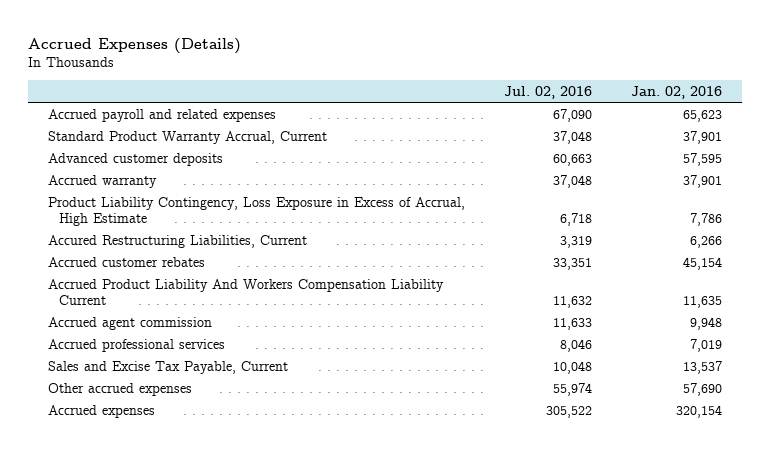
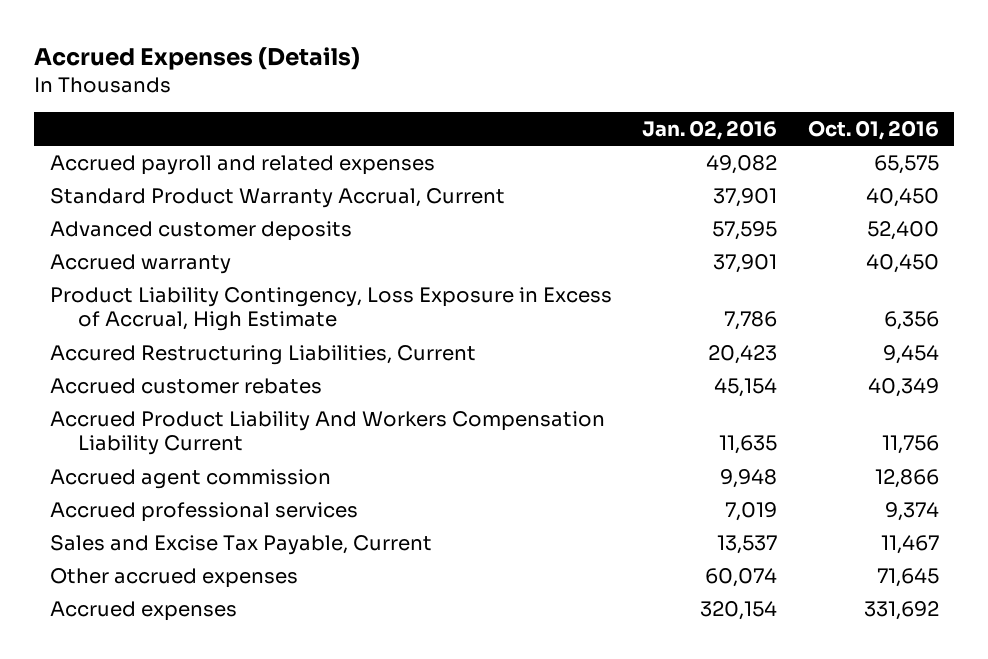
- | Jul. 02, 2016 | Jan. 02, 2016
+ | Jan. 02, 2016 | Oct. 01, 2016
- Accrued payroll and related expenses | 67,090 | 65,623
+ Accrued payroll and related expenses | 49,082 | 65,575
- Accured Restructuring Liabilities, Current | 3,319 | 6,266
+ Accured Restructuring Liabilities, Current | 20,423 | 9,454
- Other accrued expenses | 55,974 | 57,690
+ Other accrued expenses | 60,074 | 71,645

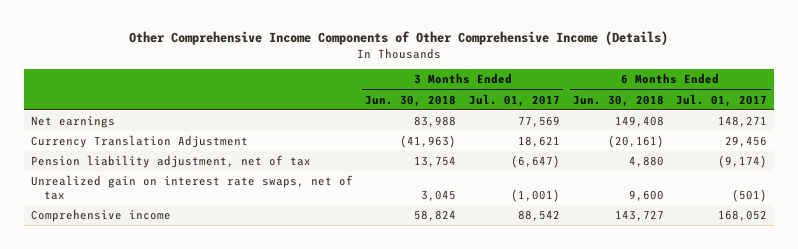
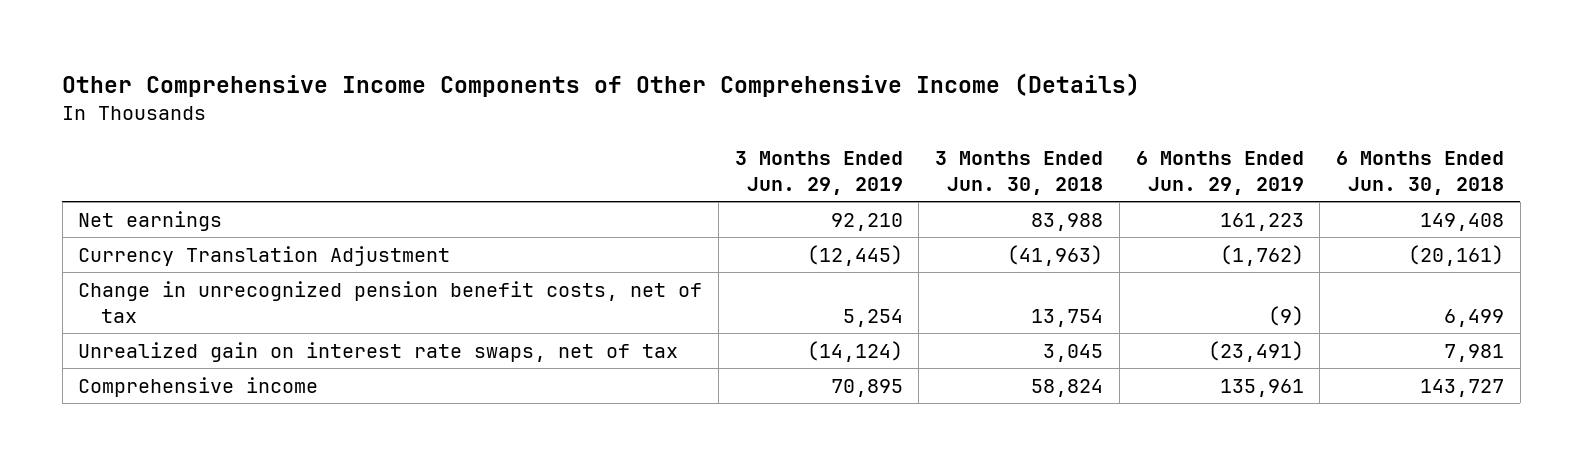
- | 3 Months Ended Jun. 30, 2018 | 3 Months Ended Jul. 01, 2017 | 6 Months Ended Jun. 30, 2018 | 6 Months Ended Jul. 01, 2017
+ | 3 Months Ended Jun. 29, 2019 | 3 Months Ended Jun. 30, 2018 | 6 Months Ended Jun. 29, 2019 | 6 Months Ended Jun. 30, 2018
- Pension liability adjustment, net of tax | 13,754 | (6,647) | 4,880 | (9,174)
- Unrealized gain on interest rate swaps, net of tax | 3,045 | (1,001) | 9,600 | (501)
+ Change in unrecognized pension benefit costs, net of tax | 5,254 | 13,754 | (9) | 6,499
+ Unrealized gain on interest rate swaps, net of tax | (14,124) | 3,045 | (23,491) | 7,981

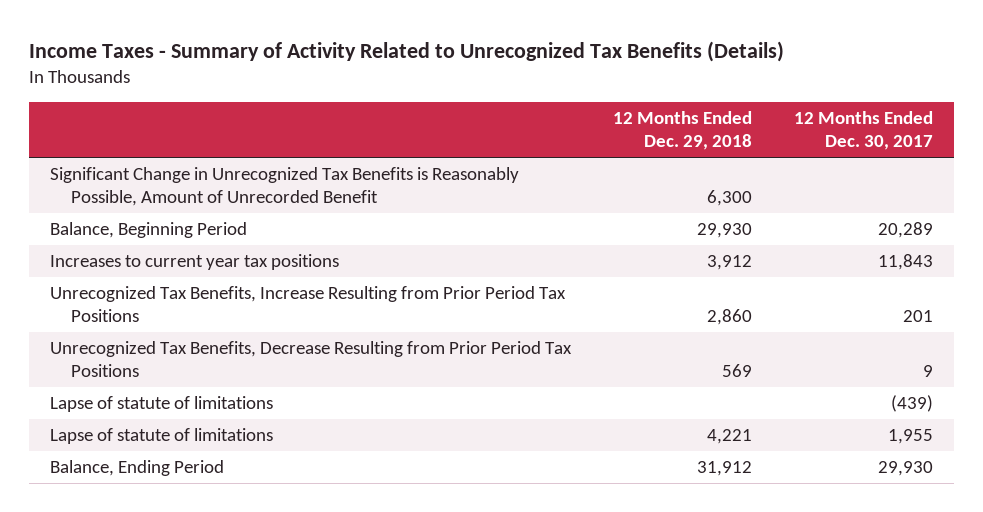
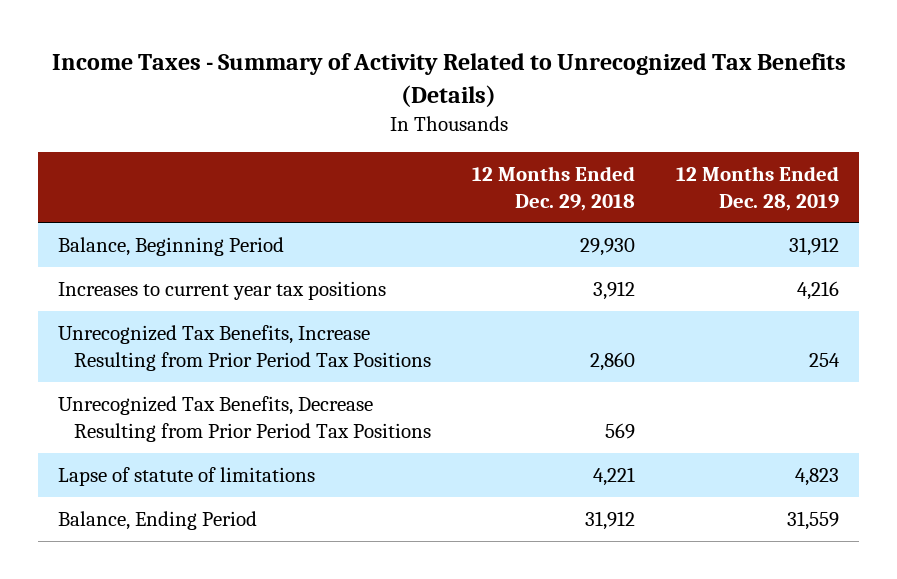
- | 12 Months Ended Dec. 29, 2018 | 12 Months Ended Dec. 30, 2017
+ | 12 Months Ended Dec. 29, 2018 | 12 Months Ended Dec. 28, 2019
- Significant Change in Unrecognized Tax Benefits is Reasonably Possible, Amount of Unrecorded Benefit | 6,300 |
- Lapse of statute of limitations | | (439)

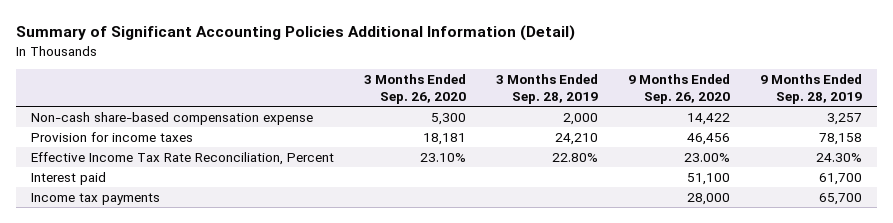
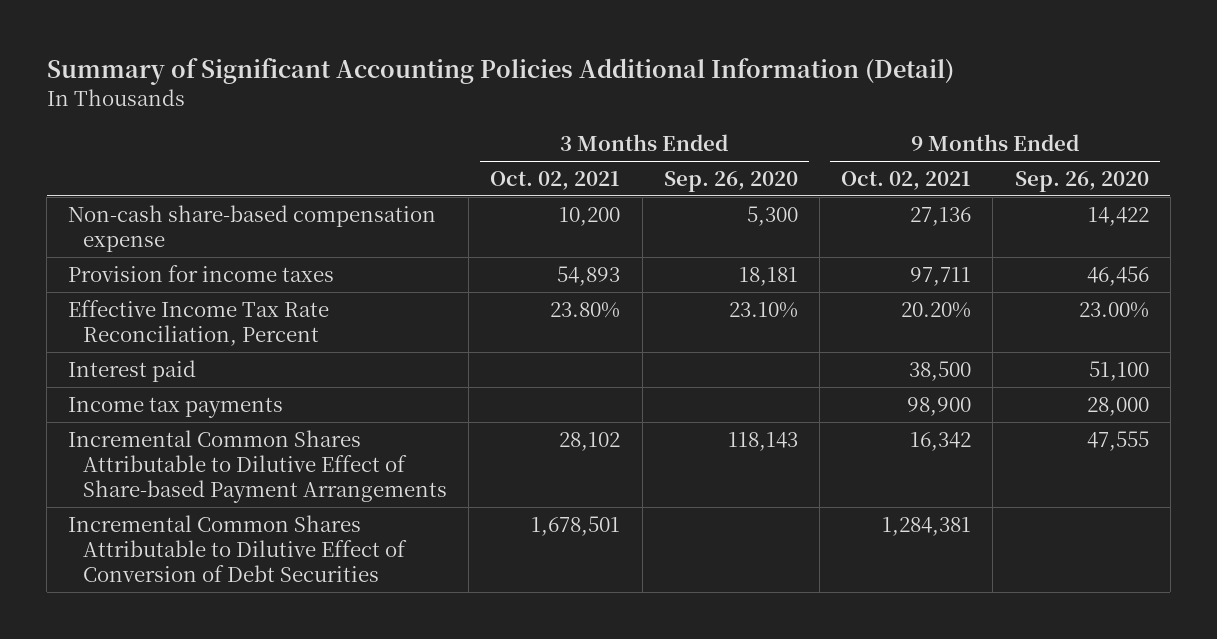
- | 3 Months Ended Sep. 26, 2020 | 3 Months Ended Sep. 28, 2019 | 9 Months Ended Sep. 26, 2020 | 9 Months Ended Sep. 28, 2019
+ | 3 Months Ended Oct. 02, 2021 | 3 Months Ended Sep. 26, 2020 | 9 Months Ended Oct. 02, 2021 | 9 Months Ended Sep. 26, 2020
+ Incremental Common Shares Attributable to Dilutive Effect of Share-based Payment Arrangements | 28,102 | 118,143 | 16,342 | 47,555
+ Incremental Common Shares Attributable to Dilutive Effect of Conversion of Debt Securities | 1,678,501 | | 1,284,381 |

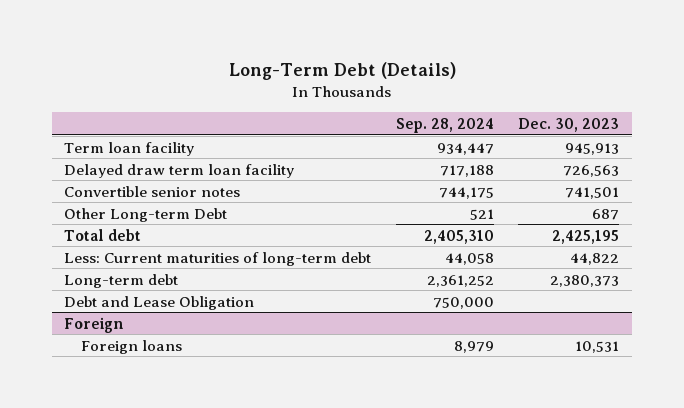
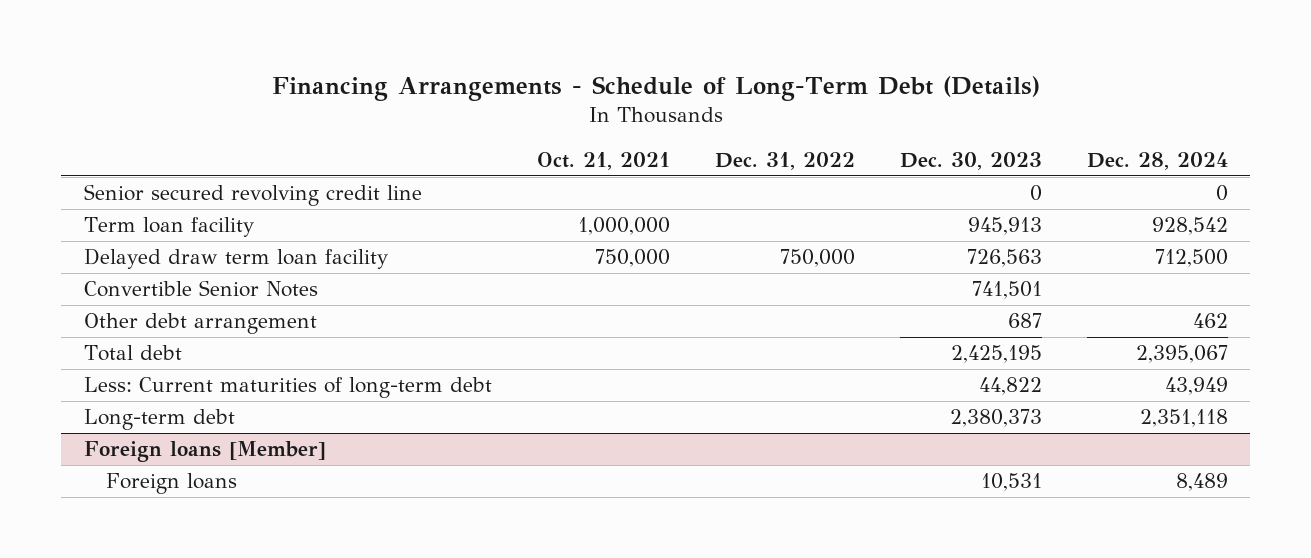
- Long-Term Debt (Details)
+ Financing Arrangements - Schedule of Long-Term Debt (Details)
- | Sep. 28, 2024 | Dec. 30, 2023
+ | Oct. 21, 2021 | Dec. 31, 2022 | Dec. 30, 2023 | Dec. 28, 2024
+ Senior secured revolving credit line | | | 0 | 0
- Convertible senior notes | 744,175 | 741,501
- Other Long-term Debt | 521 | 687
+ Convertible Senior Notes | | | 741,501 |
+ Other debt arrangement | | | 687 | 462
- Debt and Lease Obligation | 750,000 |
- Foreign
+ Foreign loans [Member]

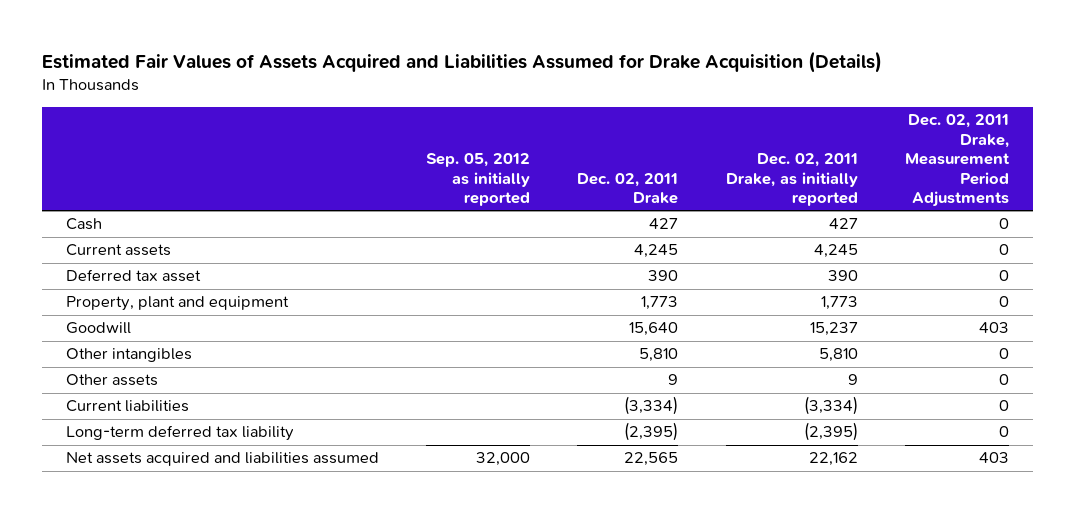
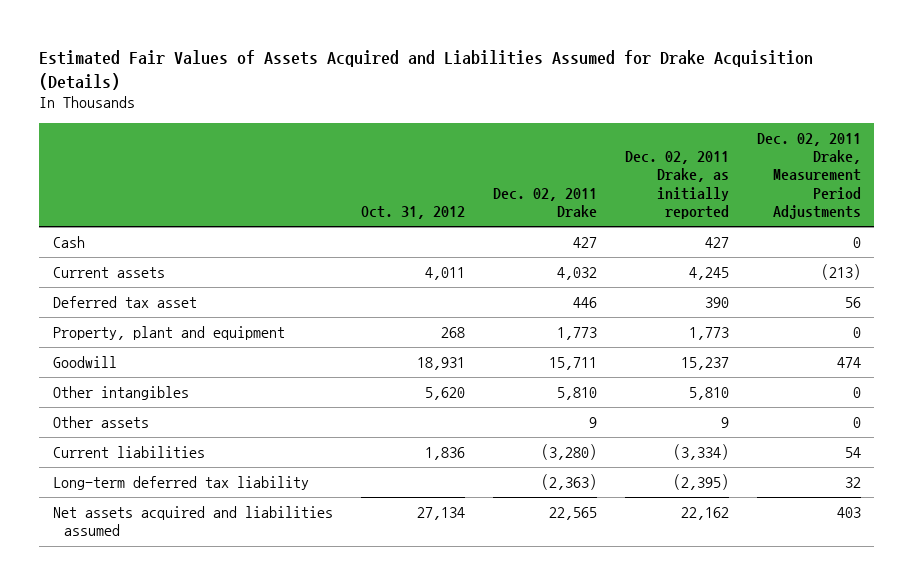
- | Sep. 05, 2012 as initially reported | Dec. 02, 2011 Drake | Dec. 02, 2011 Drake, as initially reported | Dec. 02, 2011 Drake, Measurement Period Adjustments
+ | Oct. 31, 2012 | Dec. 02, 2011 Drake | Dec. 02, 2011 Drake, as initially reported | Dec. 02, 2011 Drake, Measurement Period Adjustments
- Current assets | | 4,245 | 4,245 | 0
- Deferred tax asset | | 390 | 390 | 0
+ Current assets | 4,011 | 4,032 | 4,245 | (213)
+ Deferred tax asset | | 446 | 390 | 56
- Goodwill | | 15,640 | 15,237 | 403
+ Goodwill | 18,931 | 15,711 | 15,237 | 474
- Current liabilities | | (3,334) | (3,334) | 0
- Long-term deferred tax liability | | (2,395) | (2,395) | 0
+ Current liabilities | 1,836 | (3,280) | (3,334) | 54
+ Long-term deferred tax liability | | (2,363) | (2,395) | 32

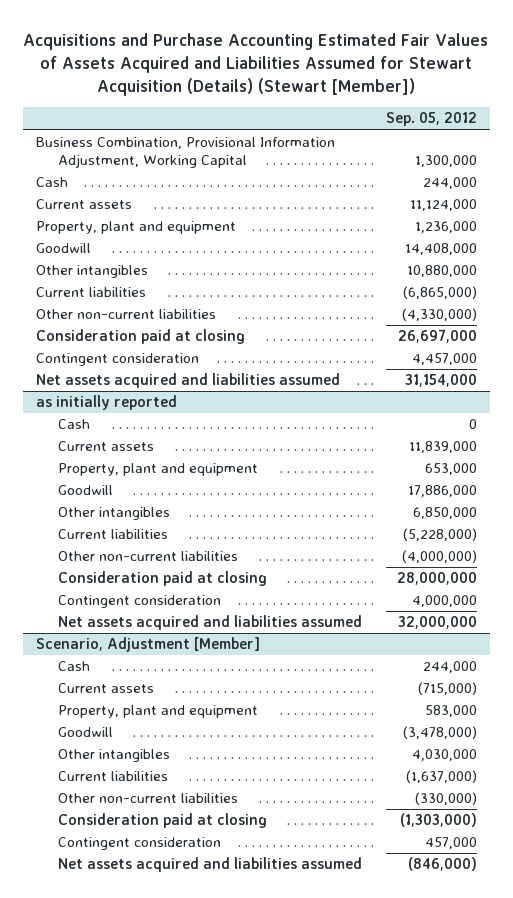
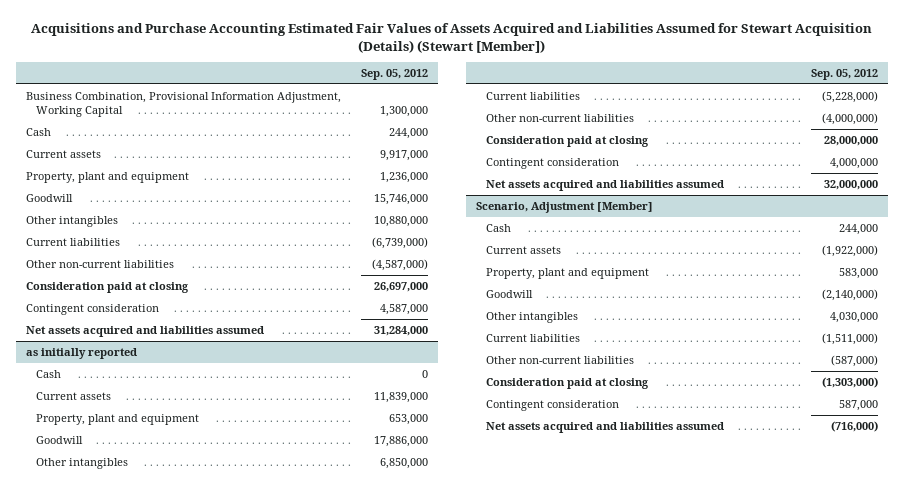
- Current assets | 11,124,000
+ Current assets | 9,917,000
- Goodwill | 14,408,000
+ Goodwill | 15,746,000
- Current liabilities | (6,865,000)
- Other non-current liabilities | (4,330,000)
+ Current liabilities | (6,739,000)
+ Other non-current liabilities | (4,587,000)
- Contingent consideration | 4,457,000
- Net assets acquired and liabilities assumed | 31,154,000
+ Contingent consideration | 4,587,000
+ Net assets acquired and liabilities assumed | 31,284,000
@ Scenario, Adjustment [Member]
- Current assets | (715,000)
+ Current assets | (1,922,000)
- Goodwill | (3,478,000)
+ Goodwill | (2,140,000)
- Current liabilities | (1,637,000)
- Other non-current liabilities | (330,000)
+ Current liabilities | (1,511,000)
+ Other non-current liabilities | (587,000)
- Contingent consideration | 457,000
- Net assets acquired and liabilities assumed | (846,000)
+ Contingent consideration | 587,000
+ Net assets acquired and liabilities assumed | (716,000)

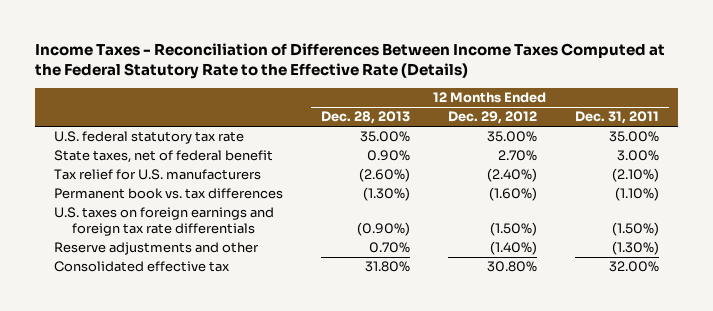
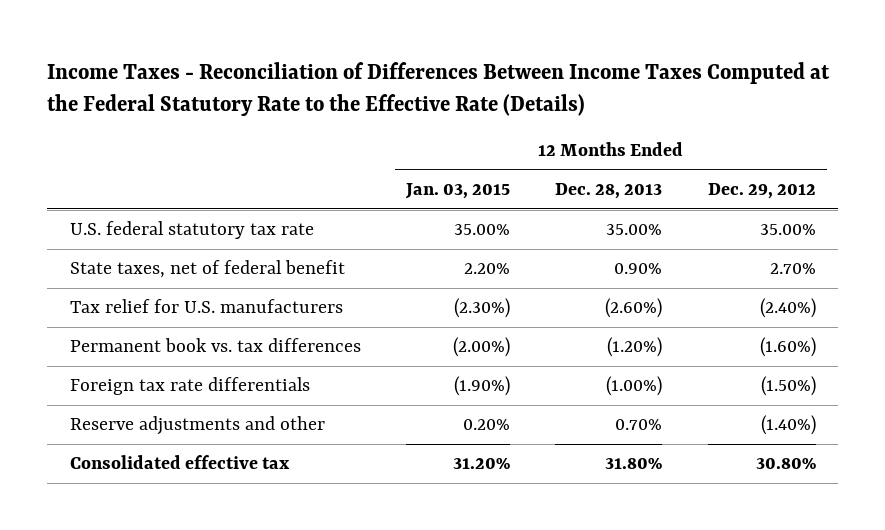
- | 12 Months Ended Dec. 28, 2013 | 12 Months Ended Dec. 29, 2012 | 12 Months Ended Dec. 31, 2011
+ | 12 Months Ended Jan. 03, 2015 | 12 Months Ended Dec. 28, 2013 | 12 Months Ended Dec. 29, 2012
- Permanent book vs. tax differences | (1.30%) | (1.60%) | (1.10%)
- U.S. taxes on foreign earnings and foreign tax rate differentials | (0.90%) | (1.50%) | (1.50%)
+ Permanent book vs. tax differences | (2.00%) | (1.20%) | (1.60%)
+ Foreign tax rate differentials | (1.90%) | (1.00%) | (1.50%)

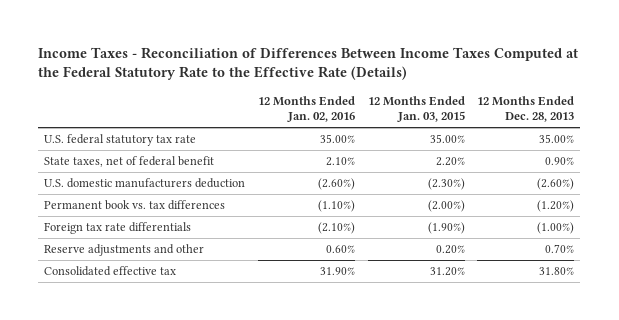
- | 12 Months Ended Jan. 03, 2015 | 12 Months Ended Dec. 28, 2013 | 12 Months Ended Dec. 29, 2012
+ | 12 Months Ended Jan. 02, 2016 | 12 Months Ended Jan. 03, 2015 | 12 Months Ended Dec. 28, 2013
- Tax relief for U.S. manufacturers | (2.30%) | (2.60%) | (2.40%)
+ U.S. domestic manufacturers deduction | (2.60%) | (2.30%) | (2.60%)

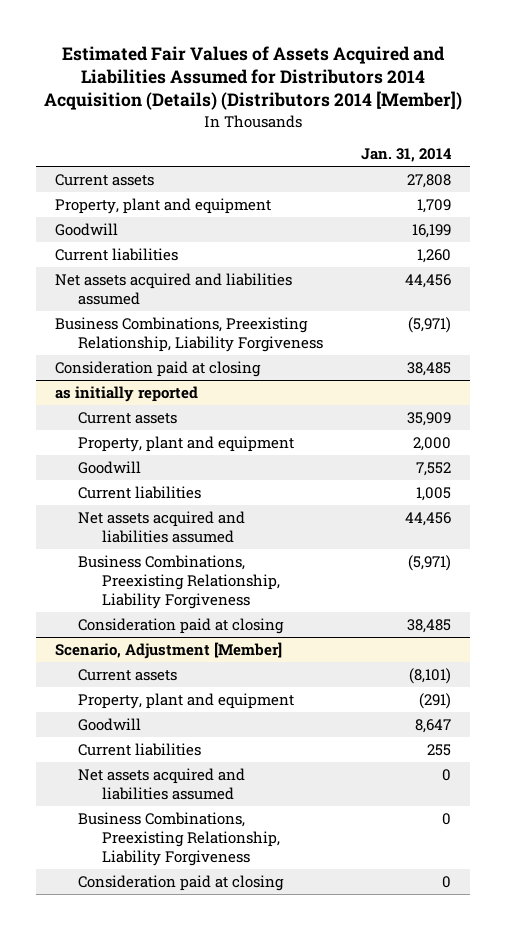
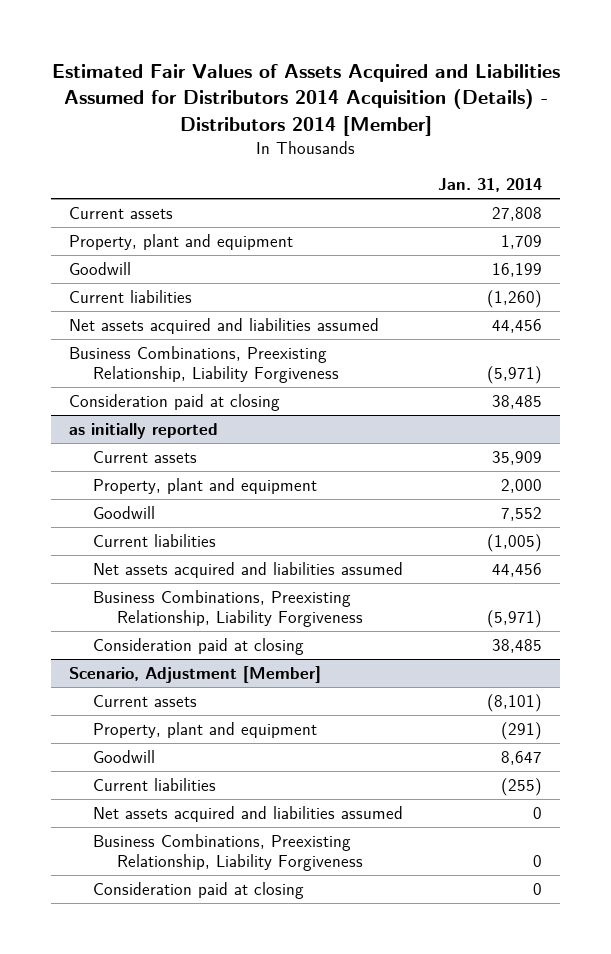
- Estimated Fair Values of Assets Acquired and Liabilities Assumed for Distributors 2014 Acquisition (Details) (Distributors 2014 [Member])
+ Estimated Fair Values of Assets Acquired and Liabilities Assumed for Distributors 2014 Acquisition (Details) - Distributors 2014 [Member]
- Current liabilities | 1,260
+ Current liabilities | (1,260)
@ as initially reported
- Current liabilities | 1,005
+ Current liabilities | (1,005)
@ Scenario, Adjustment [Member]
- Current liabilities | 255
+ Current liabilities | (255)

